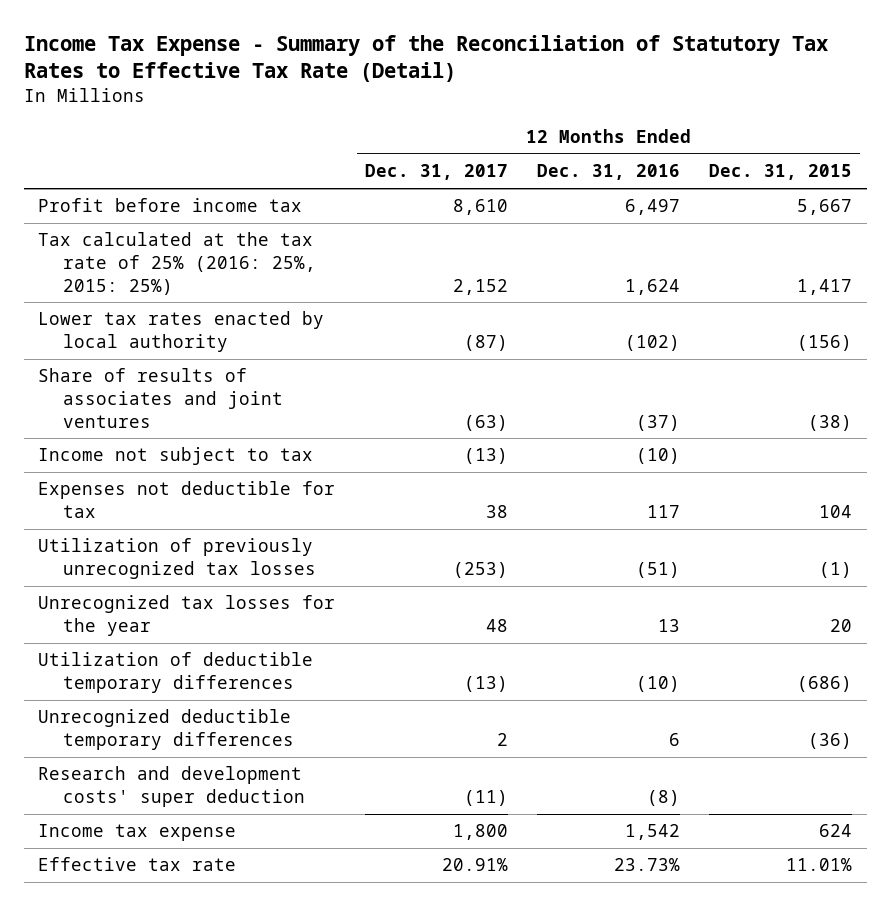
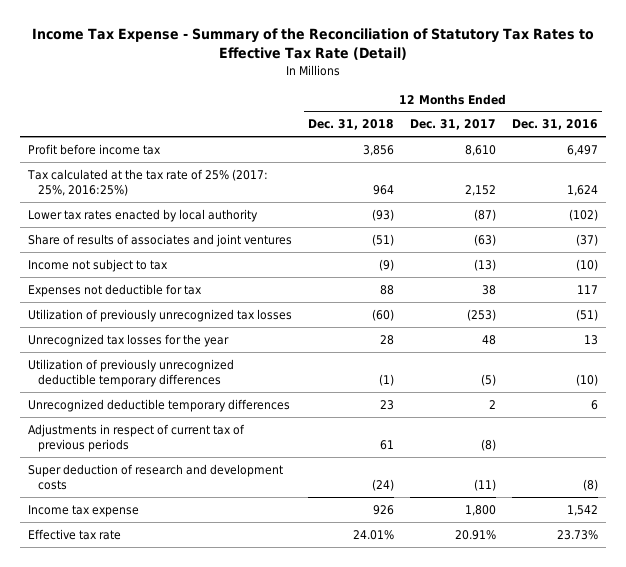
- | 12 Months Ended Dec. 31, 2017 | 12 Months Ended Dec. 31, 2016 | 12 Months Ended Dec. 31, 2015
+ | 12 Months Ended Dec. 31, 2018 | 12 Months Ended Dec. 31, 2017 | 12 Months Ended Dec. 31, 2016
- Tax calculated at the tax rate of 25% (2016: 25%, 2015: 25%) | 2,152 | 1,624 | 1,417
+ Tax calculated at the tax rate of 25% (2017: 25%, 2016:25%) | 964 | 2,152 | 1,624
- Utilization of deductible temporary differences | (13) | (10) | (686)
+ Utilization of previously unrecognized deductible temporary differences | (1) | (5) | (10)
- Research and development costs' super deduction | (11) | (8) |
+ Adjustments in respect of current tax of previous periods | 61 | (8) |
+ Super deduction of research and development costs | (24) | (11) | (8)

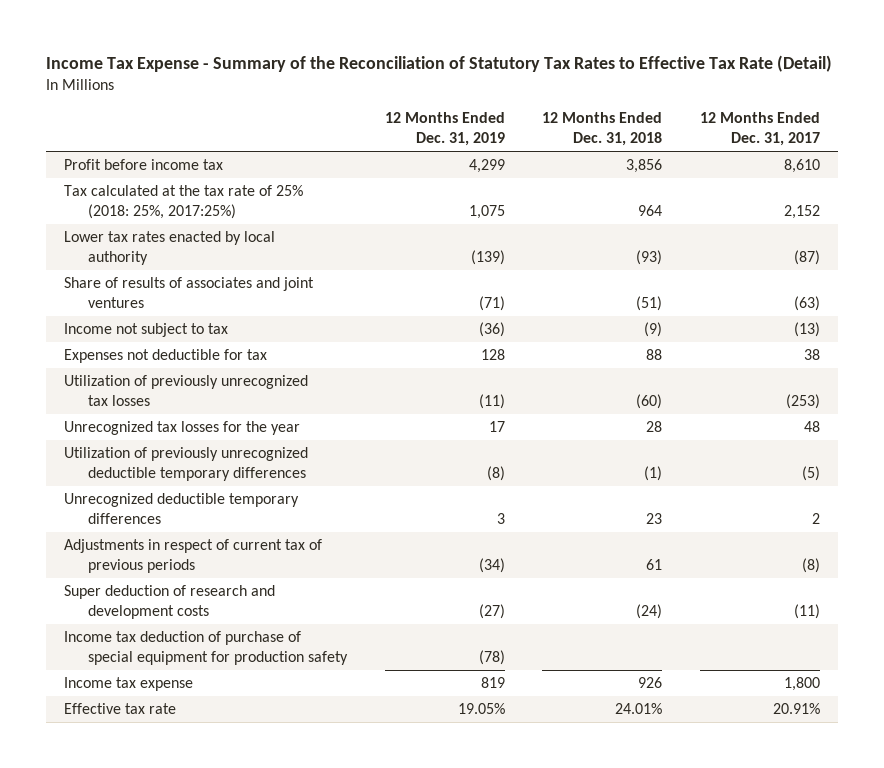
- | 12 Months Ended Dec. 31, 2018 | 12 Months Ended Dec. 31, 2017 | 12 Months Ended Dec. 31, 2016
+ | 12 Months Ended Dec. 31, 2019 | 12 Months Ended Dec. 31, 2018 | 12 Months Ended Dec. 31, 2017
- Tax calculated at the tax rate of 25% (2017: 25%, 2016:25%) | 964 | 2,152 | 1,624
+ Tax calculated at the tax rate of 25% (2018: 25%, 2017:25%) | 1,075 | 964 | 2,152
+ Income tax deduction of purchase of special equipment for production safety | (78) | |

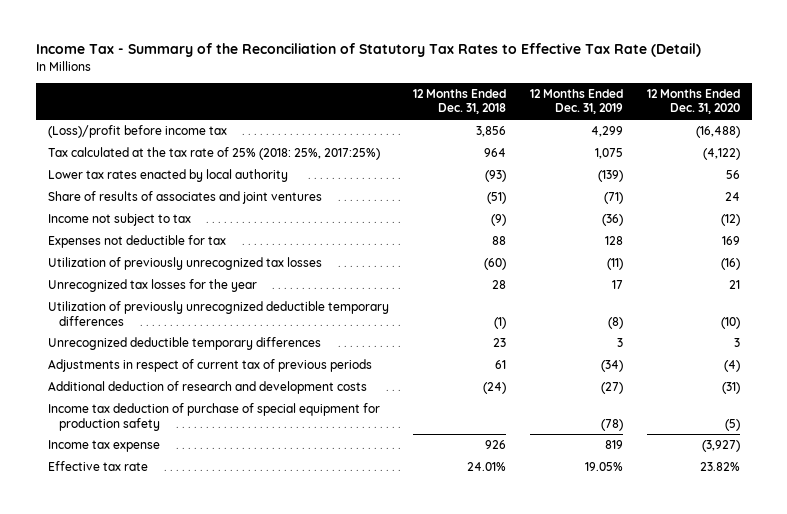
- Income Tax Expense - Summary of the Reconciliation of Statutory Tax Rates to Effective Tax Rate (Detail)
+ Income Tax - Summary of the Reconciliation of Statutory Tax Rates to Effective Tax Rate (Detail)
- | 12 Months Ended Dec. 31, 2019 | 12 Months Ended Dec. 31, 2018 | 12 Months Ended Dec. 31, 2017
+ | 12 Months Ended Dec. 31, 2018 | 12 Months Ended Dec. 31, 2019 | 12 Months Ended Dec. 31, 2020
- Profit before income tax | 4,299 | 3,856 | 8,610
+ (Loss)/profit before income tax | 3,856 | 4,299 | (16,488)
- Super deduction of research and development costs | (27) | (24) | (11)
+ Additional deduction of research and development costs | (24) | (27) | (31)

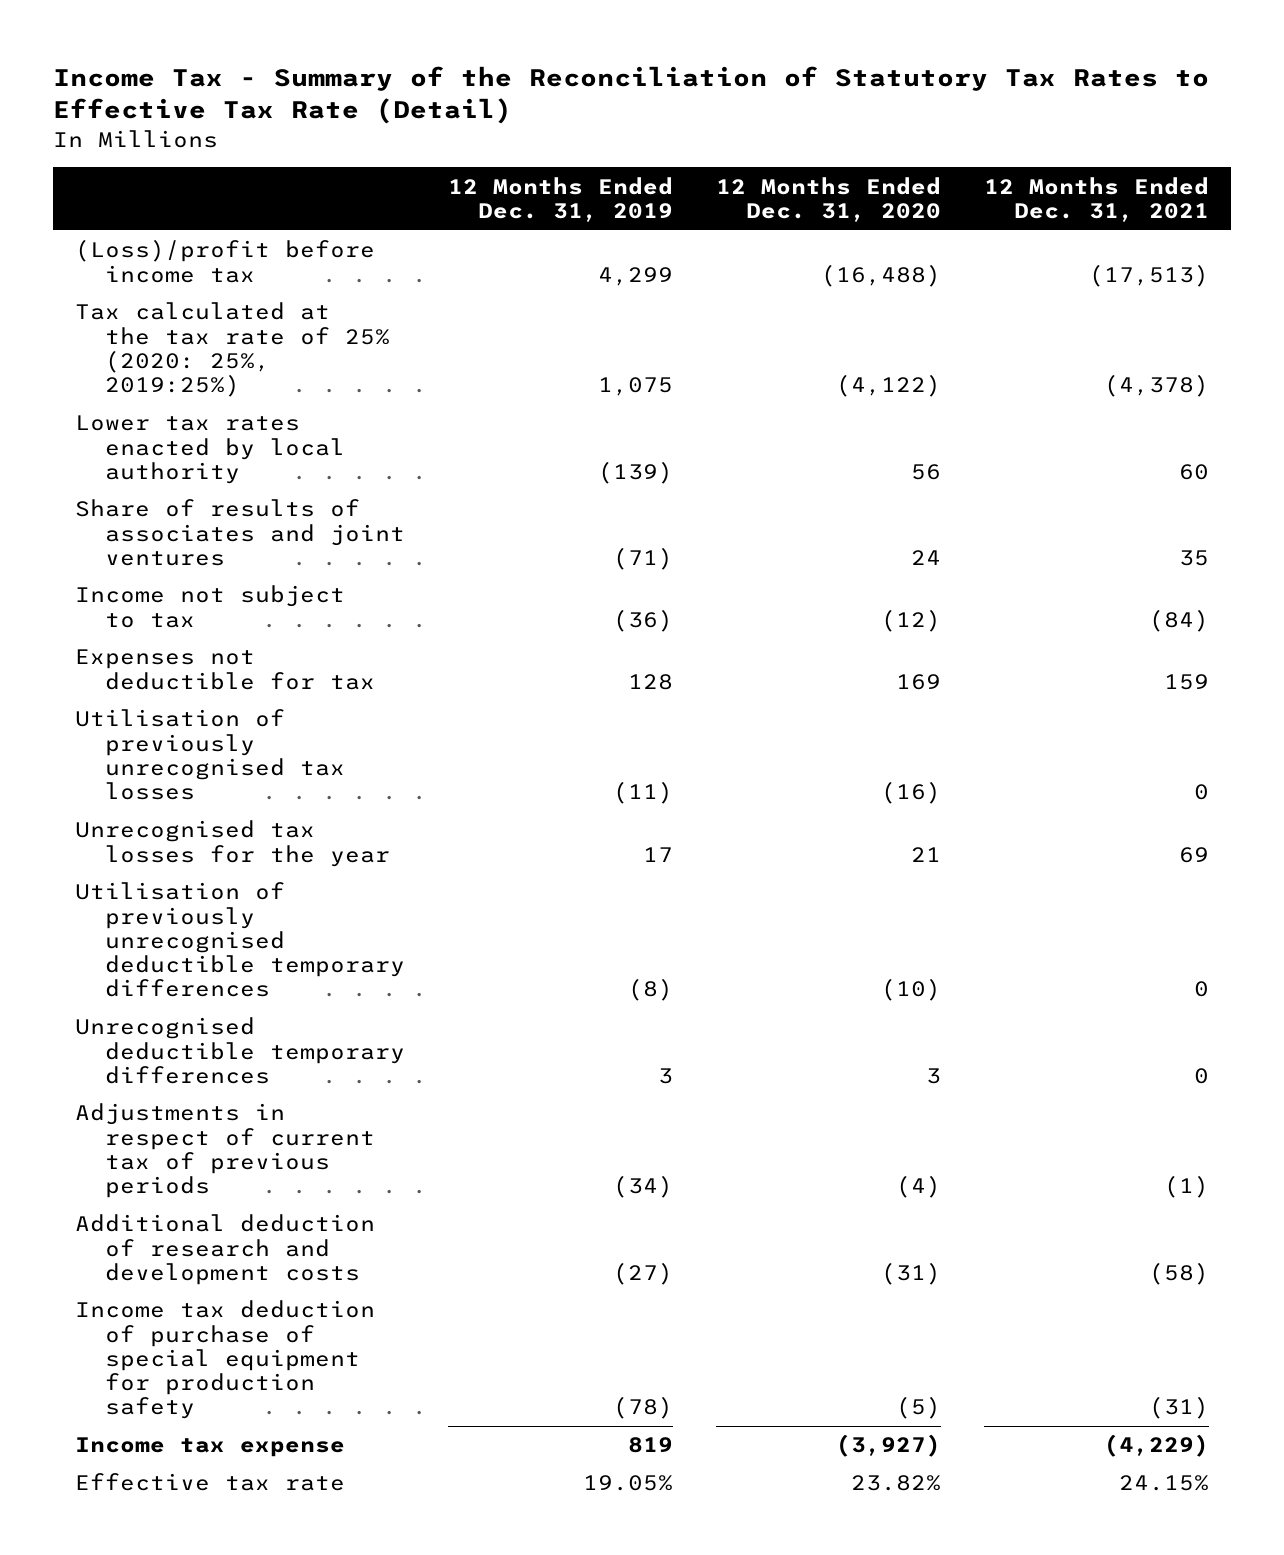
- | 12 Months Ended Dec. 31, 2018 | 12 Months Ended Dec. 31, 2019 | 12 Months Ended Dec. 31, 2020
+ | 12 Months Ended Dec. 31, 2019 | 12 Months Ended Dec. 31, 2020 | 12 Months Ended Dec. 31, 2021
- Tax calculated at the tax rate of 25% (2018: 25%, 2017:25%) | 964 | 1,075 | (4,122)
+ Tax calculated at the tax rate of 25% (2020: 25%, 2019:25%) | 1,075 | (4,122) | (4,378)
- Utilization of previously unrecognized tax losses | (60) | (11) | (16)
- Unrecognized tax losses for the year | 28 | 17 | 21
- Utilization of previously unrecognized deductible temporary differences | (1) | (8) | (10)
- Unrecognized deductible temporary differences | 23 | 3 | 3
+ Utilisation of previously unrecognised tax losses | (11) | (16) | 0
+ Unrecognised tax losses for the year | 17 | 21 | 69
+ Utilisation of previously unrecognised deductible temporary differences | (8) | (10) | 0
+ Unrecognised deductible temporary differences | 3 | 3 | 0

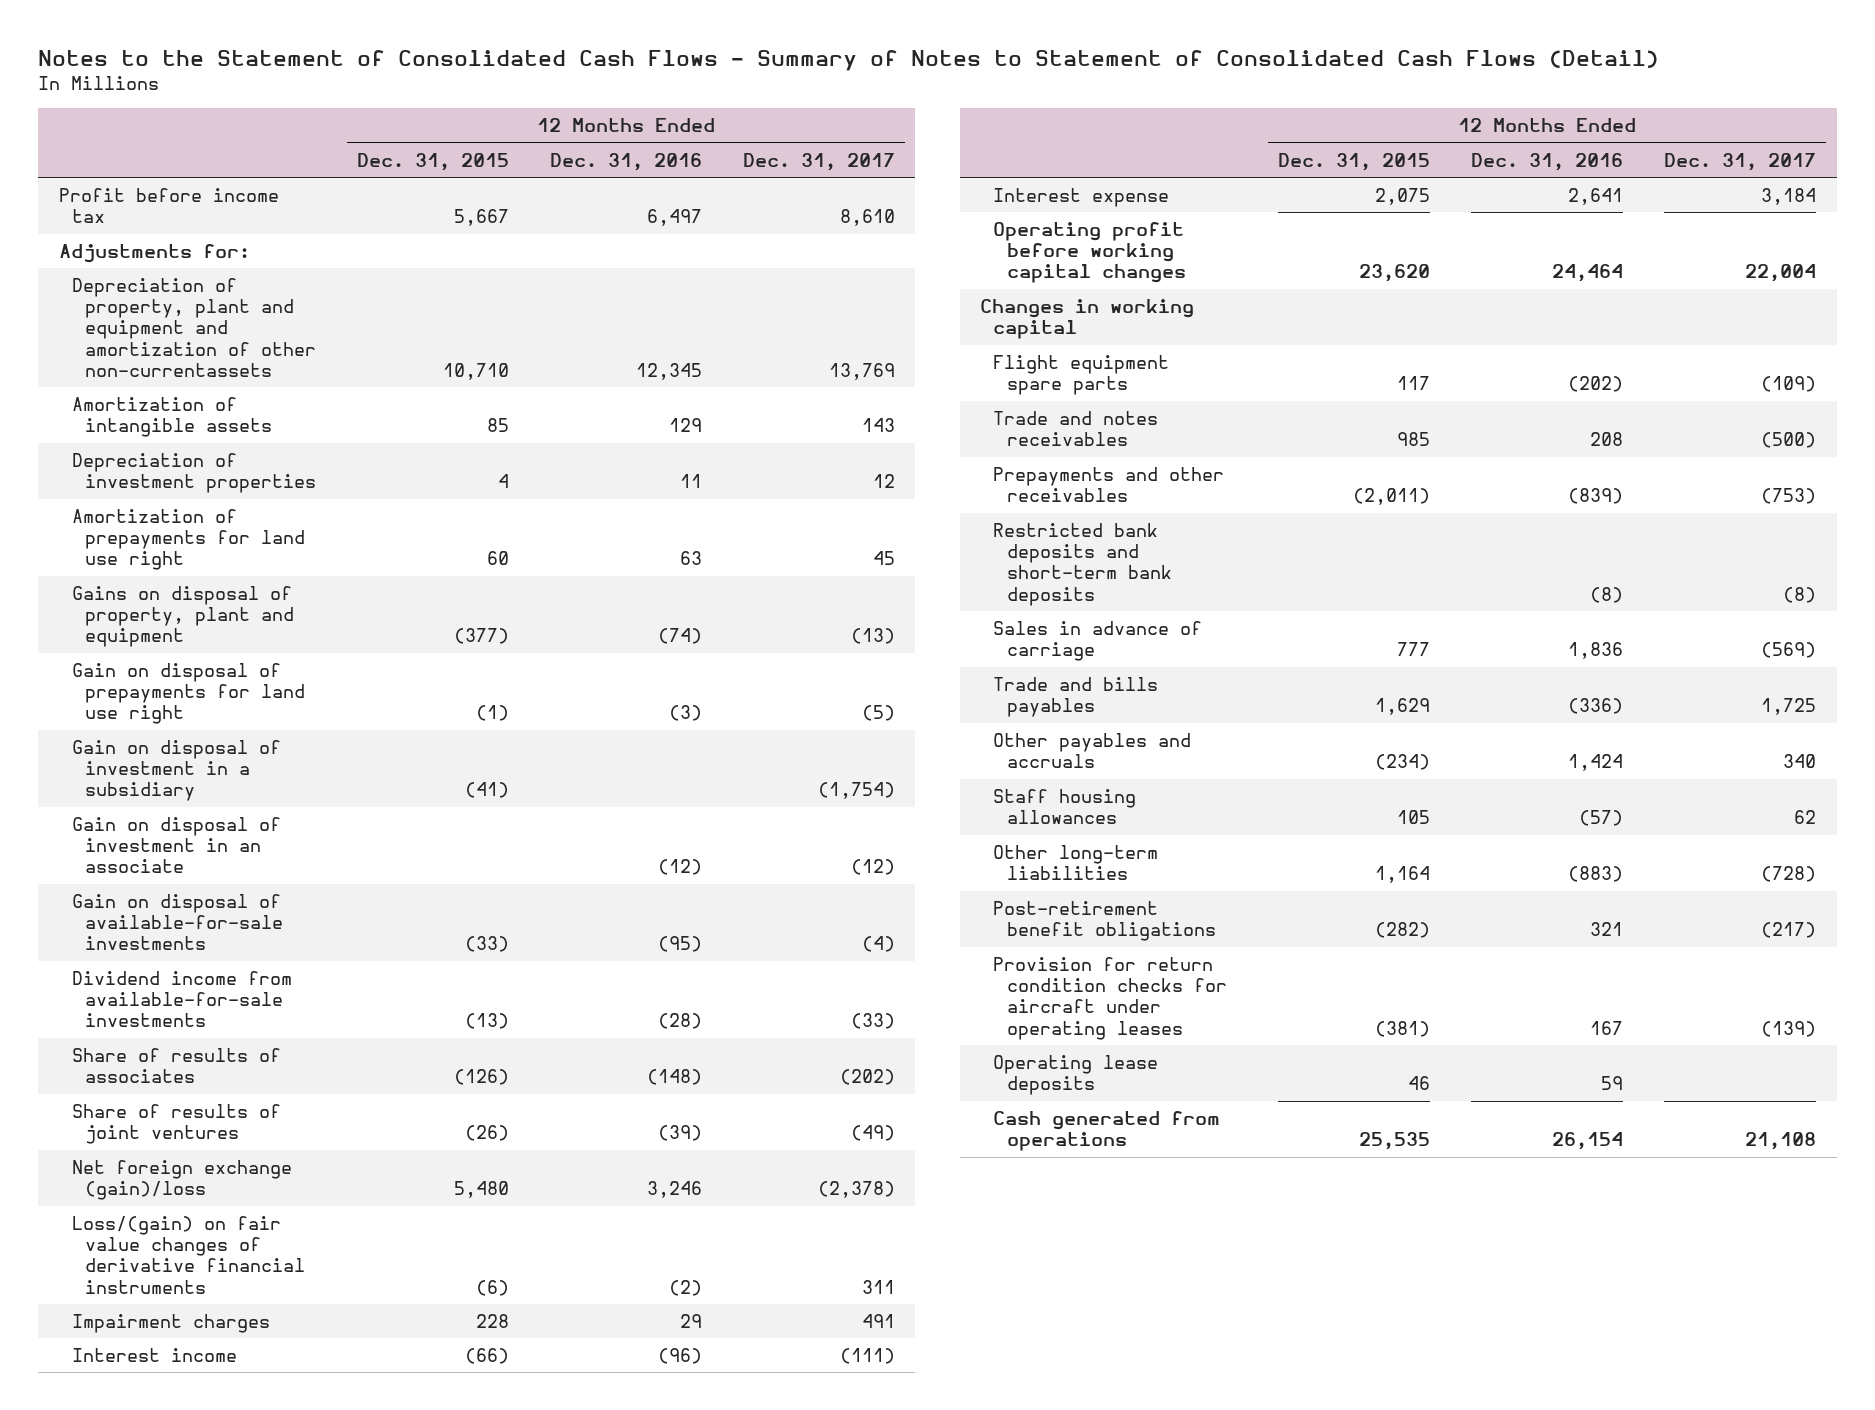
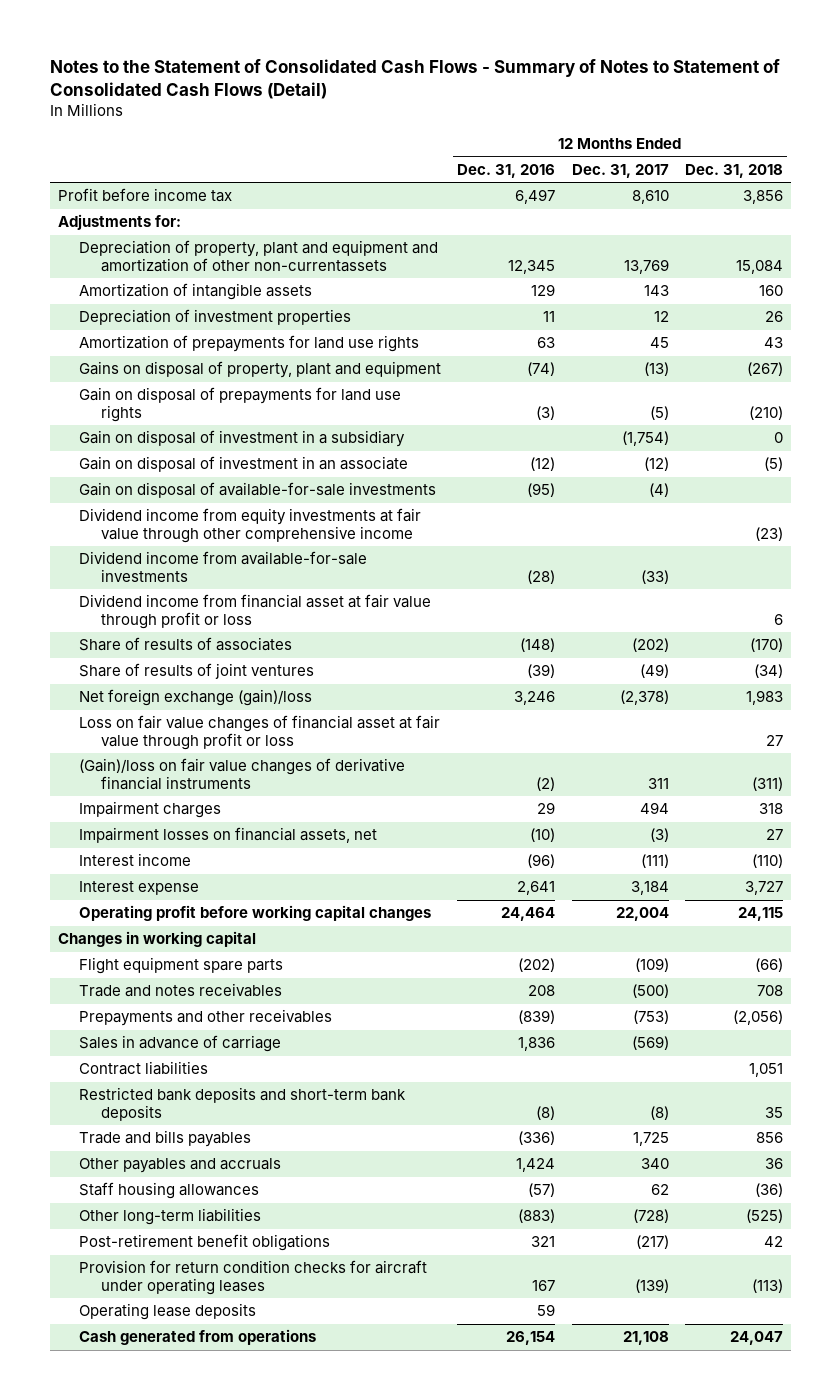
- | 12 Months Ended Dec. 31, 2015 | 12 Months Ended Dec. 31, 2016 | 12 Months Ended Dec. 31, 2017
+ | 12 Months Ended Dec. 31, 2016 | 12 Months Ended Dec. 31, 2017 | 12 Months Ended Dec. 31, 2018
- Amortization of prepayments for land use right | 60 | 63 | 45
+ Amortization of prepayments for land use rights | 63 | 45 | 43
- Gain on disposal of prepayments for land use right | (1) | (3) | (5)
+ Gain on disposal of prepayments for land use rights | (3) | (5) | (210)
+ Dividend income from equity investments at fair value through other comprehensive income | | | (23)
+ Dividend income from financial asset at fair value through profit or loss | | | 6
- Loss/(gain) on fair value changes of derivative financial instruments | (6) | (2) | 311
- Impairment charges | 228 | 29 | 491
+ Loss on fair value changes of financial asset at fair value through profit or loss | | | 27
+ (Gain)/loss on fair value changes of derivative financial instruments | (2) | 311 | (311)
+ Impairment charges | 29 | 494 | 318
+ Impairment losses on financial assets, net | (10) | (3) | 27
+ Contract liabilities | | | 1,051
moved down: Restricted bank deposits and short-term bank deposits | (8) | (8) | 35

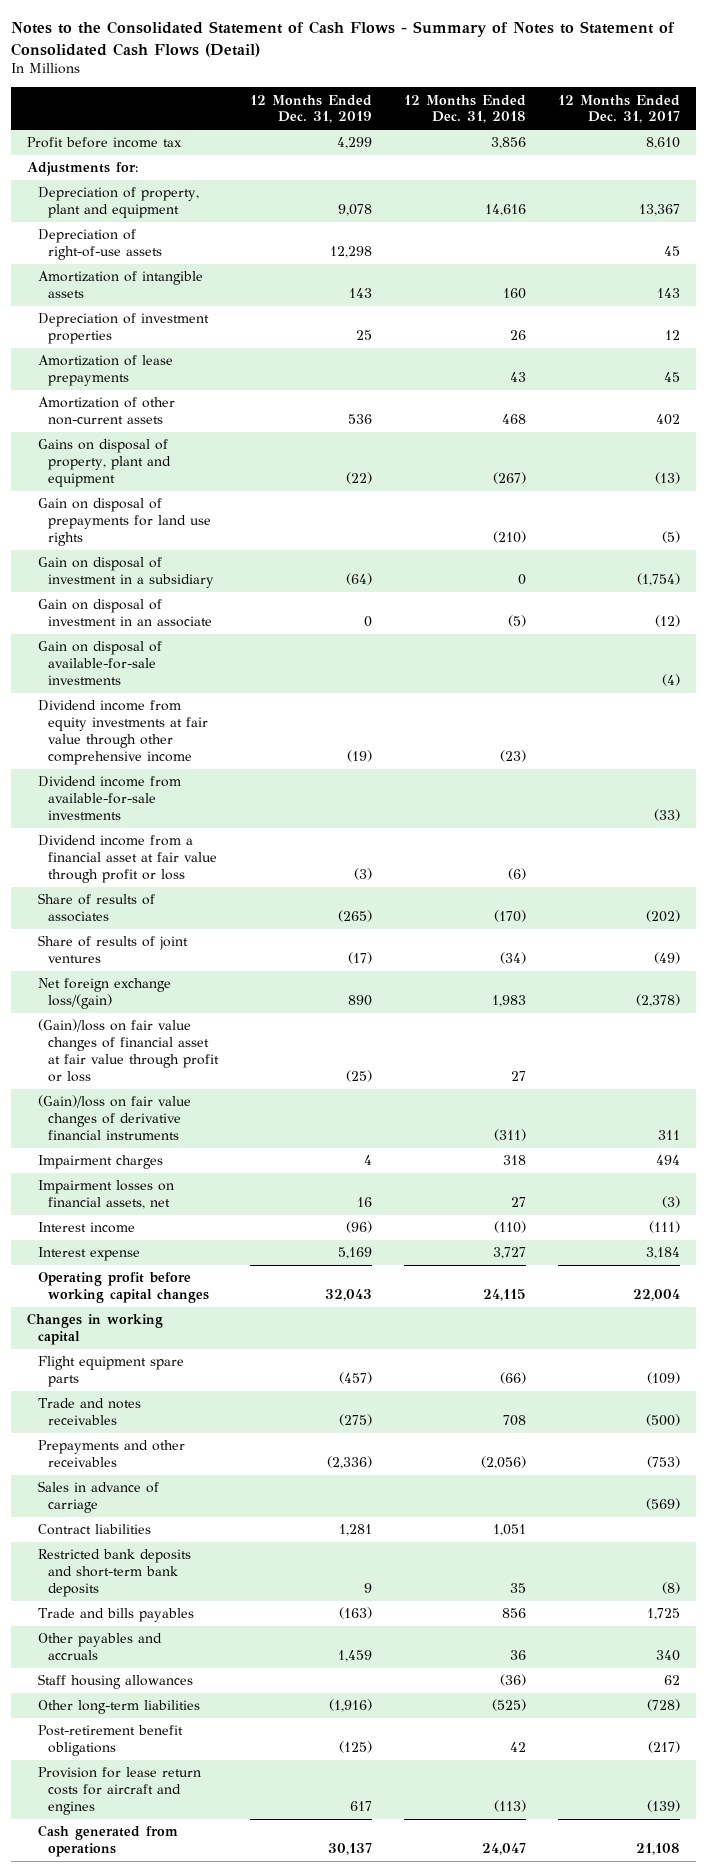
- Notes to the Statement of Consolidated Cash Flows - Summary of Notes to Statement of Consolidated Cash Flows (Detail)
+ Notes to the Consolidated Statement of Cash Flows - Summary of Notes to Statement of Consolidated Cash Flows (Detail)
- | 12 Months Ended Dec. 31, 2016 | 12 Months Ended Dec. 31, 2017 | 12 Months Ended Dec. 31, 2018
+ | 12 Months Ended Dec. 31, 2019 | 12 Months Ended Dec. 31, 2018 | 12 Months Ended Dec. 31, 2017
- Depreciation of property, plant and equipment and amortization of other non-currentassets | 12,345 | 13,769 | 15,084
+ Depreciation of property, plant and equipment | 9,078 | 14,616 | 13,367
+ Depreciation of right-of-use assets | 12,298 | | 45
- Amortization of prepayments for land use rights | 63 | 45 | 43
+ Amortization of lease prepayments | | 43 | 45
+ Amortization of other non-current assets | 536 | 468 | 402
- Dividend income from financial asset at fair value through profit or loss | | | 6
+ Dividend income from a financial asset at fair value through profit or loss | (3) | (6) |
- Net foreign exchange (gain)/loss | 3,246 | (2,378) | 1,983
- Loss on fair value changes of financial asset at fair value through profit or loss | | | 27
+ Net foreign exchange loss/(gain) | 890 | 1,983 | (2,378)
+ (Gain)/loss on fair value changes of financial asset at fair value through profit or loss | (25) | 27 |
- Provision for return condition checks for aircraft under operating leases | 167 | (139) | (113)
- Operating lease deposits | 59 | |
+ Provision for lease return costs for aircraft and engines | 617 | (113) | (139)

